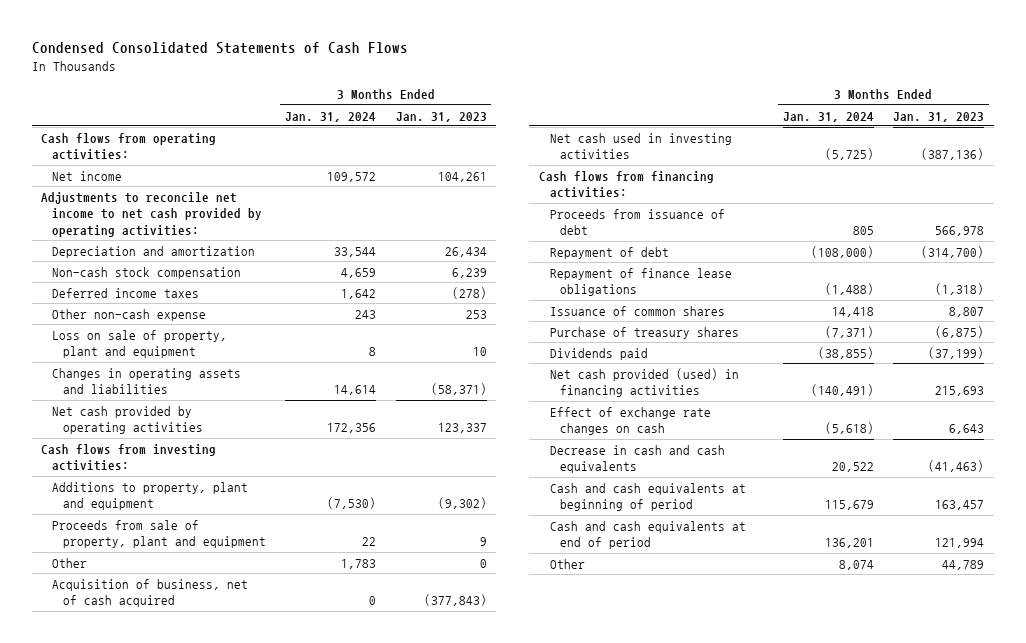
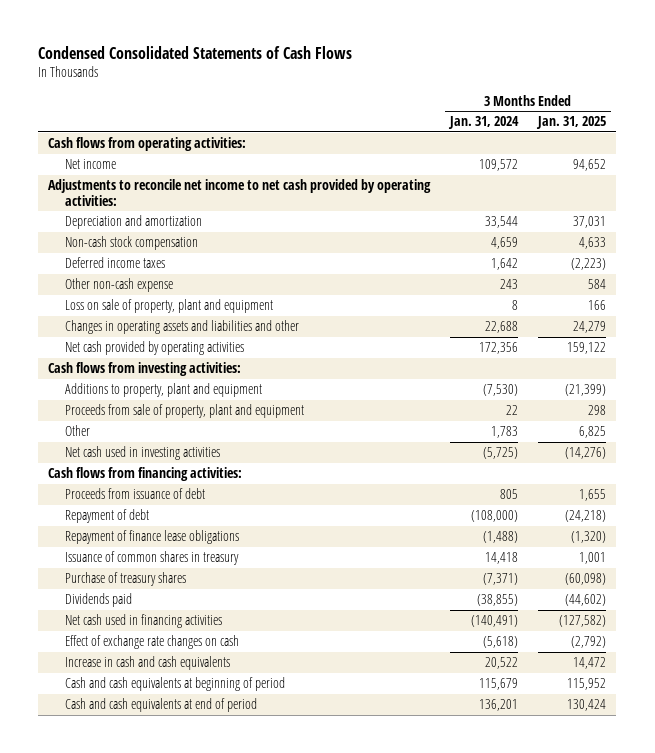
- | 3 Months Ended Jan. 31, 2024 | 3 Months Ended Jan. 31, 2023
+ | 3 Months Ended Jan. 31, 2024 | 3 Months Ended Jan. 31, 2025
- Changes in operating assets and liabilities | 14,614 | (58,371)
+ Changes in operating assets and liabilities and other | 22,688 | 24,279
- Acquisition of business, net of cash acquired | 0 | (377,843)
- Issuance of common shares | 14,418 | 8,807
+ Issuance of common shares in treasury | 14,418 | 1,001
- Net cash provided (used) in financing activities | (140,491) | 215,693
+ Net cash used in financing activities | (140,491) | (127,582)
- Decrease in cash and cash equivalents | 20,522 | (41,463)
+ Increase in cash and cash equivalents | 20,522 | 14,472
- Other | 8,074 | 44,789

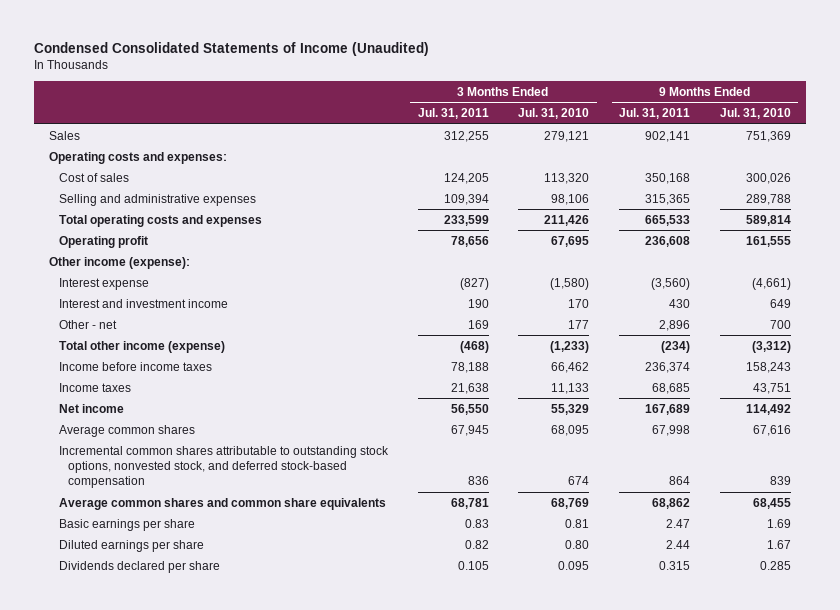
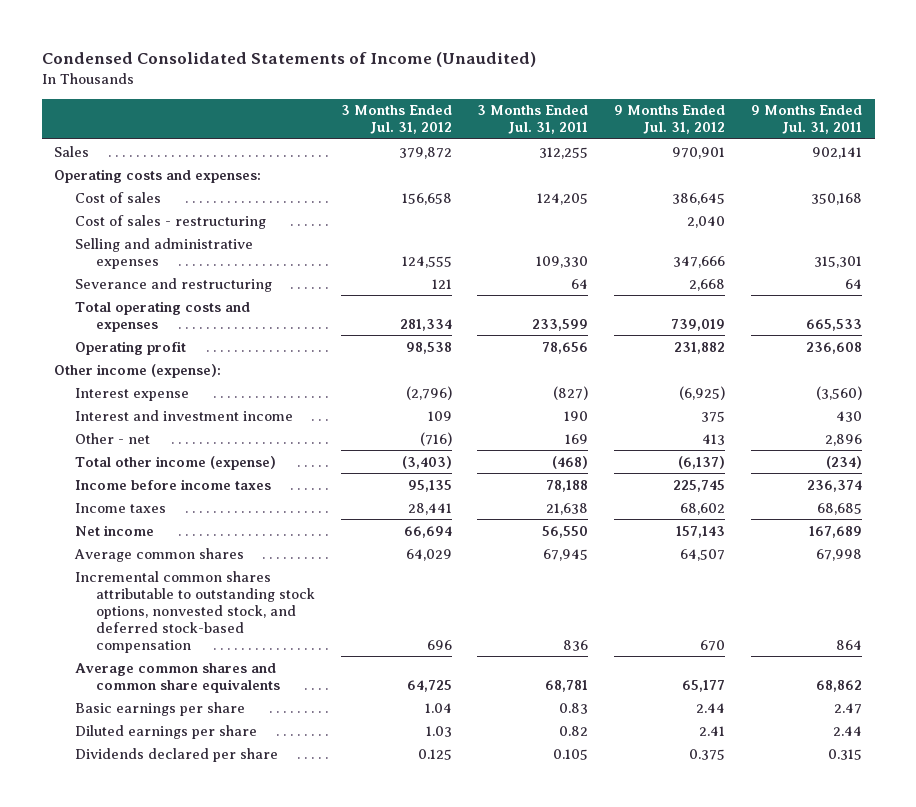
- | 3 Months Ended Jul. 31, 2011 | 3 Months Ended Jul. 31, 2010 | 9 Months Ended Jul. 31, 2011 | 9 Months Ended Jul. 31, 2010
+ | 3 Months Ended Jul. 31, 2012 | 3 Months Ended Jul. 31, 2011 | 9 Months Ended Jul. 31, 2012 | 9 Months Ended Jul. 31, 2011
- Selling and administrative expenses | 109,394 | 98,106 | 315,365 | 289,788
+ Cost of sales - restructuring | | | 2,040 |
+ Selling and administrative expenses | 124,555 | 109,330 | 347,666 | 315,301
+ Severance and restructuring | 121 | 64 | 2,668 | 64

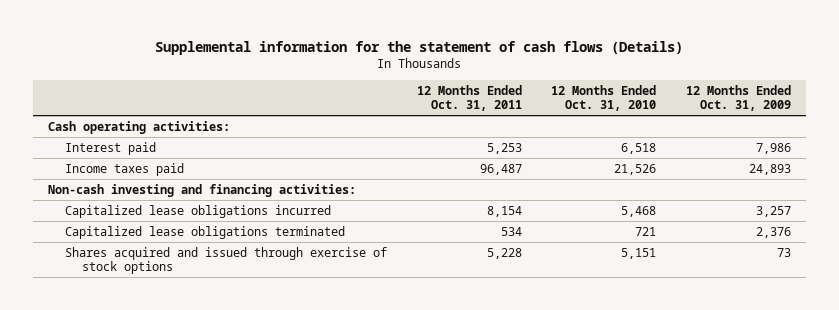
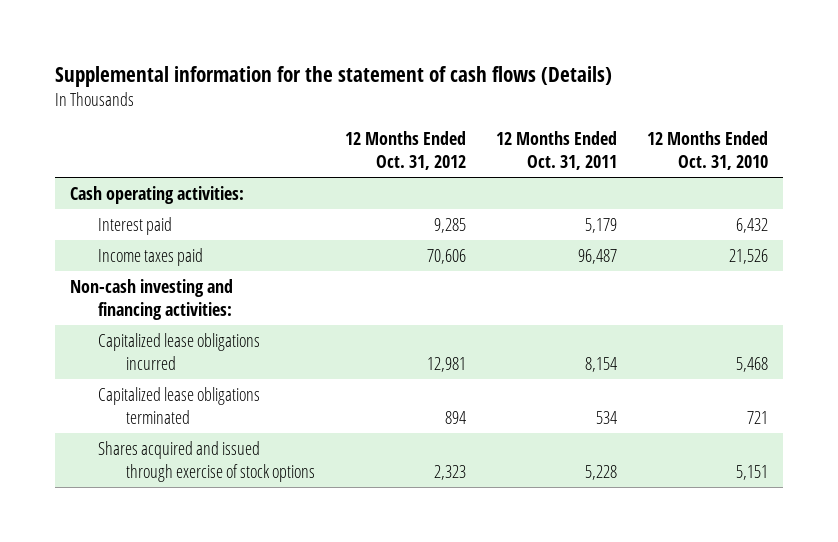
- | 12 Months Ended Oct. 31, 2011 | 12 Months Ended Oct. 31, 2010 | 12 Months Ended Oct. 31, 2009
+ | 12 Months Ended Oct. 31, 2012 | 12 Months Ended Oct. 31, 2011 | 12 Months Ended Oct. 31, 2010
- Interest paid | 5,253 | 6,518 | 7,986
+ Interest paid | 9,285 | 5,179 | 6,432

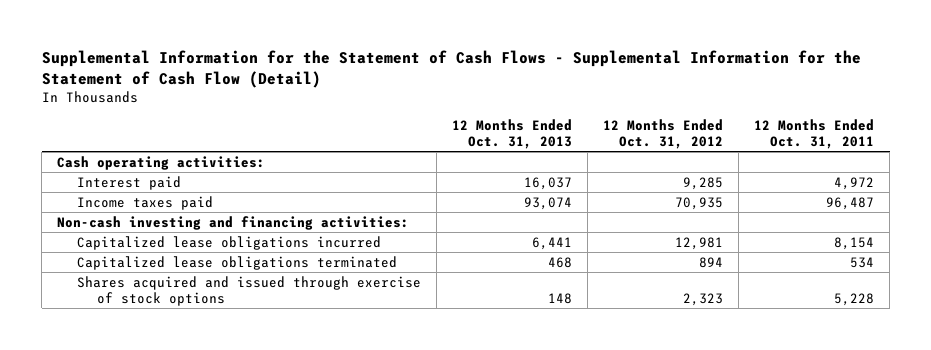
- Supplemental information for the statement of cash flows (Details)
+ Supplemental Information for the Statement of Cash Flows - Supplemental Information for the Statement of Cash Flow (Detail)
- | 12 Months Ended Oct. 31, 2012 | 12 Months Ended Oct. 31, 2011 | 12 Months Ended Oct. 31, 2010
+ | 12 Months Ended Oct. 31, 2013 | 12 Months Ended Oct. 31, 2012 | 12 Months Ended Oct. 31, 2011
- Interest paid | 9,285 | 5,179 | 6,432
- Income taxes paid | 70,606 | 96,487 | 21,526
+ Interest paid | 16,037 | 9,285 | 4,972
+ Income taxes paid | 93,074 | 70,935 | 96,487

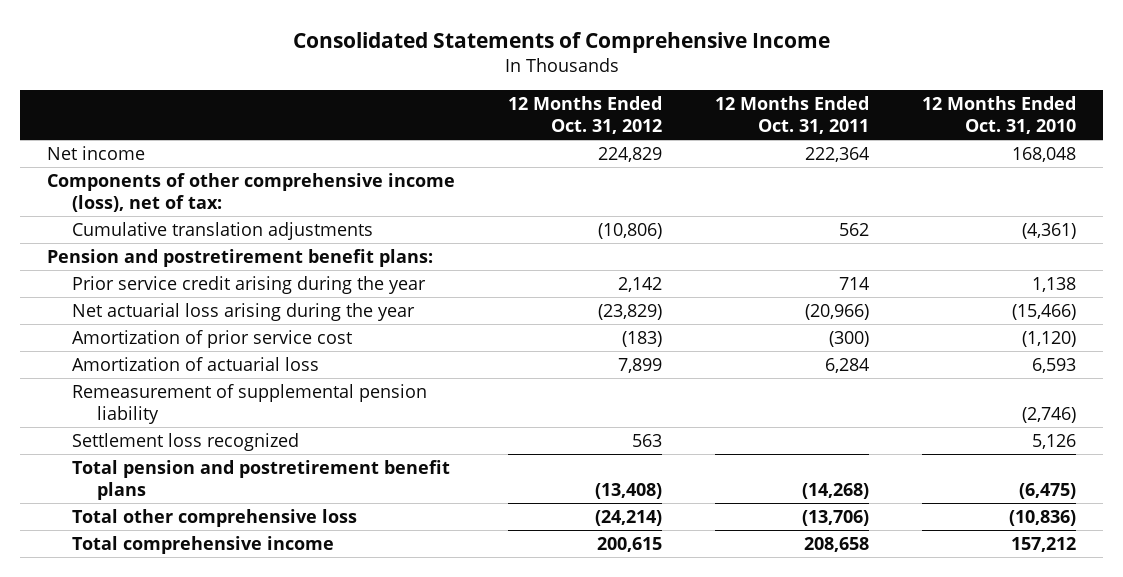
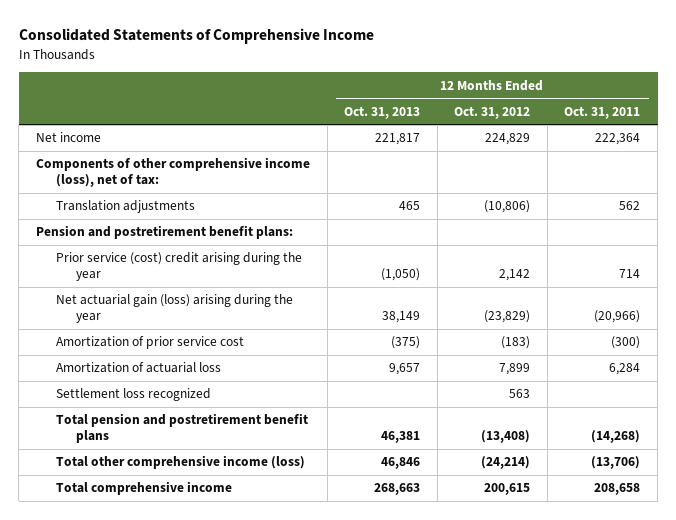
- | 12 Months Ended Oct. 31, 2012 | 12 Months Ended Oct. 31, 2011 | 12 Months Ended Oct. 31, 2010
+ | 12 Months Ended Oct. 31, 2013 | 12 Months Ended Oct. 31, 2012 | 12 Months Ended Oct. 31, 2011
- Cumulative translation adjustments | (10,806) | 562 | (4,361)
+ Translation adjustments | 465 | (10,806) | 562
- Prior service credit arising during the year | 2,142 | 714 | 1,138
- Net actuarial loss arising during the year | (23,829) | (20,966) | (15,466)
+ Prior service (cost) credit arising during the year | (1,050) | 2,142 | 714
+ Net actuarial gain (loss) arising during the year | 38,149 | (23,829) | (20,966)
- Remeasurement of supplemental pension liability | | | (2,746)
- Total other comprehensive loss | (24,214) | (13,706) | (10,836)
+ Total other comprehensive income (loss) | 46,846 | (24,214) | (13,706)

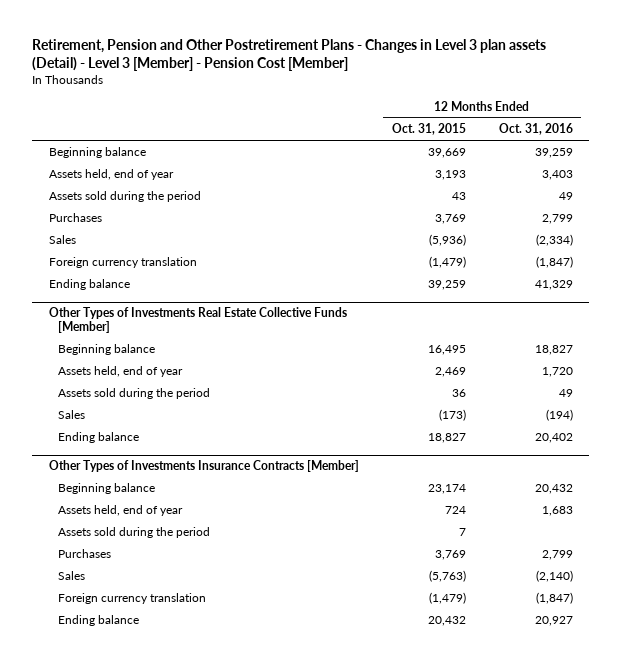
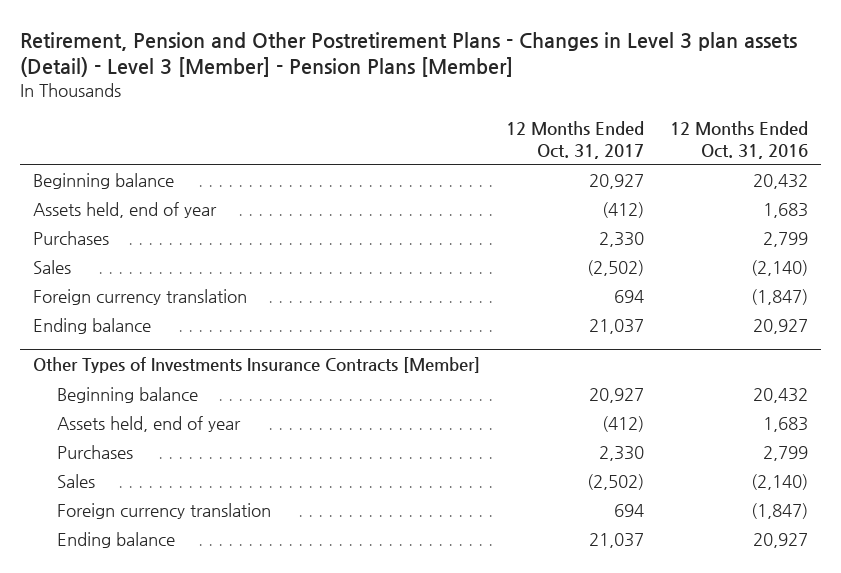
- Retirement, Pension and Other Postretirement Plans - Changes in Level 3 plan assets (Detail) - Level 3 [Member] - Pension Cost [Member]
+ Retirement, Pension and Other Postretirement Plans - Changes in Level 3 plan assets (Detail) - Level 3 [Member] - Pension Plans [Member]
- | 12 Months Ended Oct. 31, 2015 | 12 Months Ended Oct. 31, 2016
+ | 12 Months Ended Oct. 31, 2017 | 12 Months Ended Oct. 31, 2016
- Beginning balance | 39,669 | 39,259
- Assets held, end of year | 3,193 | 3,403
- Assets sold during the period | 43 | 49
+ Beginning balance | 20,927 | 20,432
+ Assets held, end of year | (412) | 1,683
- Sales | (5,936) | (2,334)
+ Sales | (2,502) | (2,140)
- Ending balance | 39,259 | 41,329
- Other Types of Investments Real Estate Collective Funds [Member]
- Beginning balance | 16,495 | 18,827
- Assets held, end of year | 2,469 | 1,720
- Assets sold during the period | 36 | 49
- Sales | (173) | (194)
- Ending balance | 18,827 | 20,402
+ Ending balance | 21,037 | 20,927
@ Other Types of Investments Insurance Contracts [Member]
- Assets sold during the period | 7 |

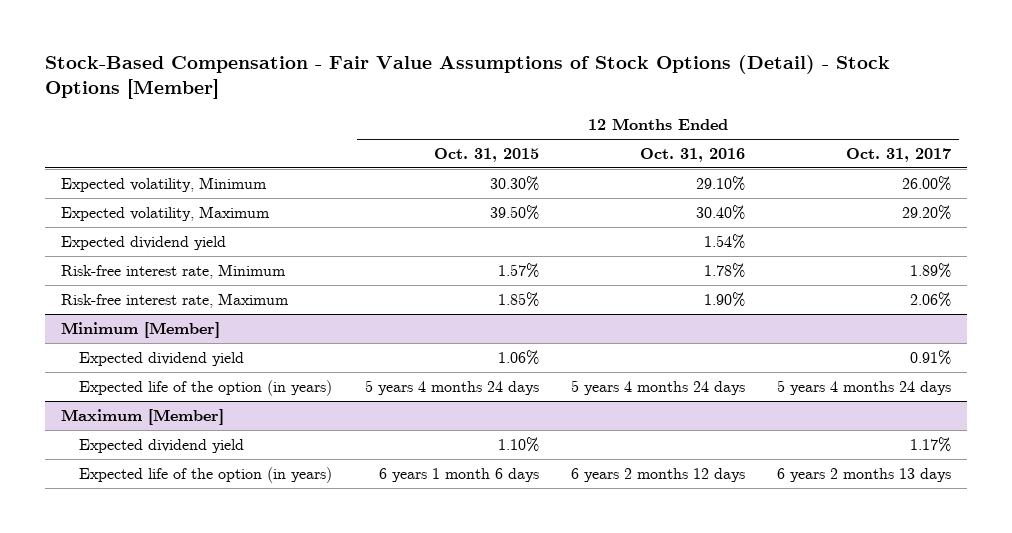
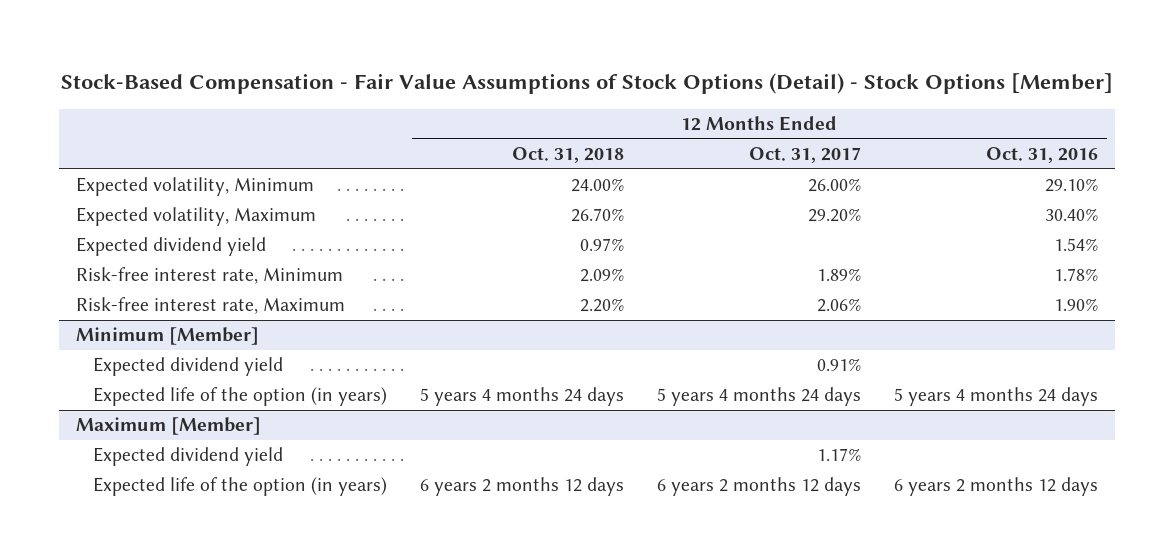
- | 12 Months Ended Oct. 31, 2015 | 12 Months Ended Oct. 31, 2016 | 12 Months Ended Oct. 31, 2017
+ | 12 Months Ended Oct. 31, 2018 | 12 Months Ended Oct. 31, 2017 | 12 Months Ended Oct. 31, 2016
@ Maximum [Member]
- Expected life of the option (in years) | 6 years 1 month 6 days | 6 years 2 months 12 days | 6 years 2 months 13 days
+ Expected life of the option (in years) | 6 years 2 months 12 days | 6 years 2 months 12 days | 6 years 2 months 12 days

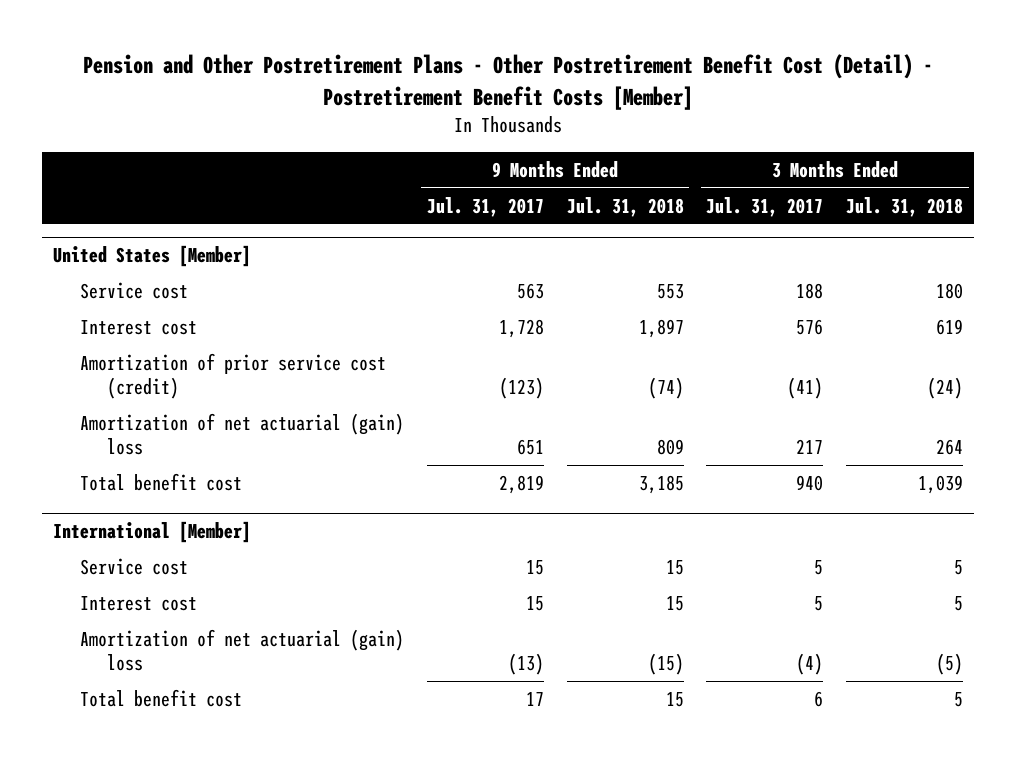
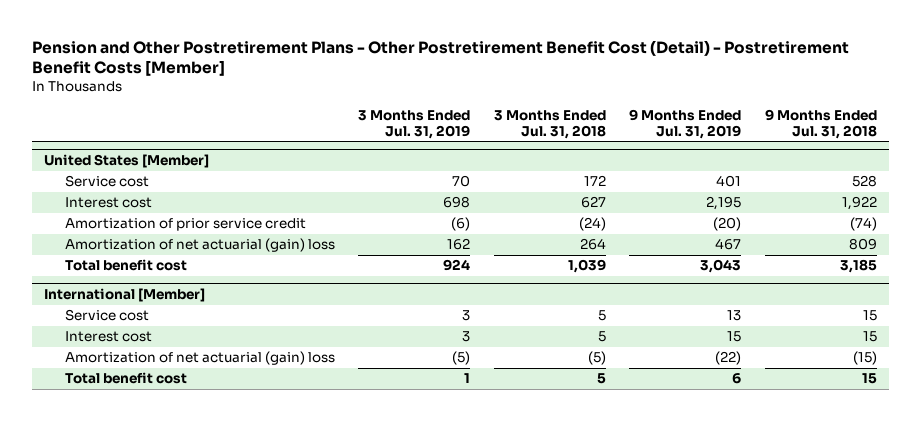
- | 9 Months Ended Jul. 31, 2017 | 9 Months Ended Jul. 31, 2018 | 3 Months Ended Jul. 31, 2017 | 3 Months Ended Jul. 31, 2018
+ | 3 Months Ended Jul. 31, 2019 | 3 Months Ended Jul. 31, 2018 | 9 Months Ended Jul. 31, 2019 | 9 Months Ended Jul. 31, 2018
@ United States [Member]
- Service cost | 563 | 553 | 188 | 180
- Interest cost | 1,728 | 1,897 | 576 | 619
- Amortization of prior service cost (credit) | (123) | (74) | (41) | (24)
+ Service cost | 70 | 172 | 401 | 528
+ Interest cost | 698 | 627 | 2,195 | 1,922
+ Amortization of prior service credit | (6) | (24) | (20) | (74)

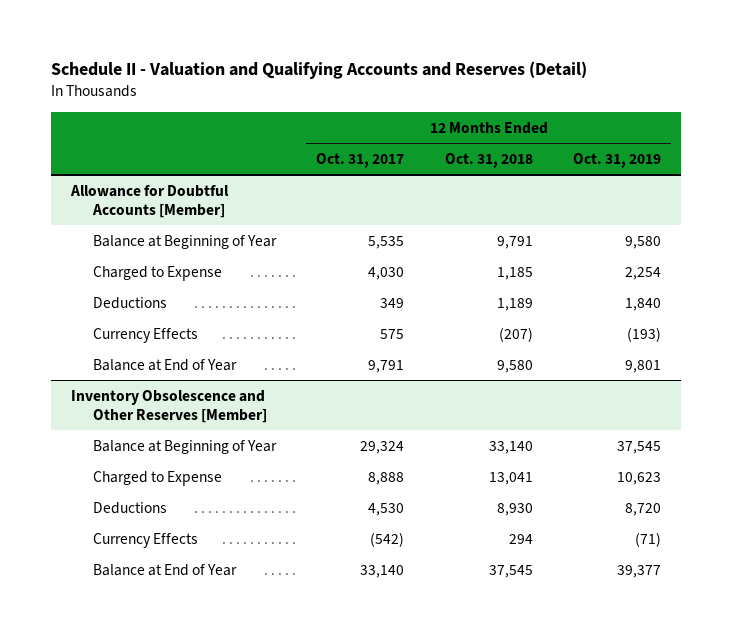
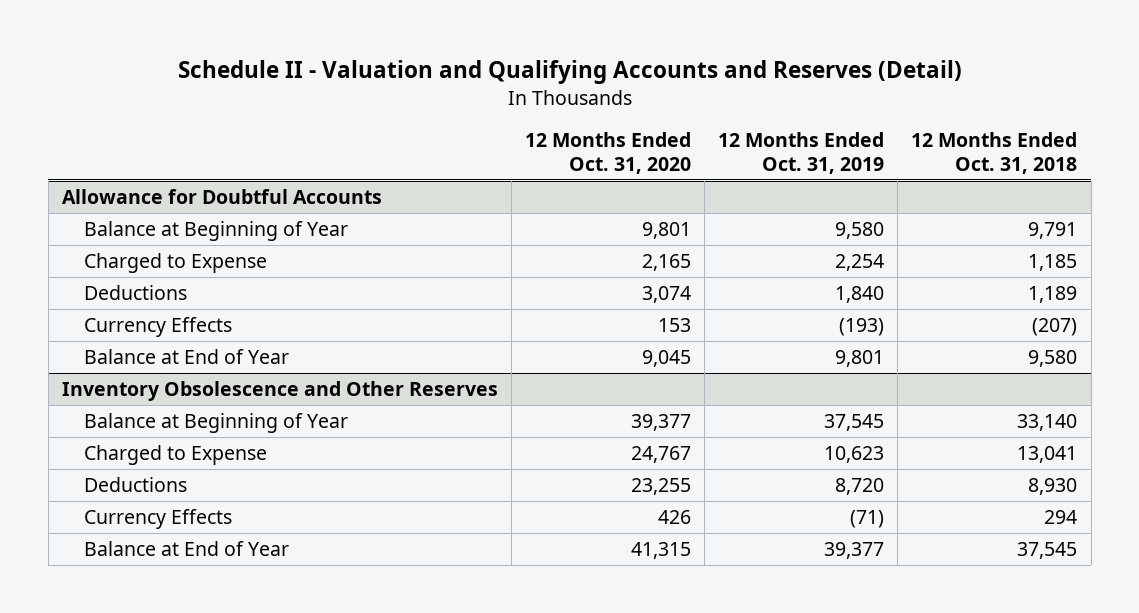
- | 12 Months Ended Oct. 31, 2017 | 12 Months Ended Oct. 31, 2018 | 12 Months Ended Oct. 31, 2019
+ | 12 Months Ended Oct. 31, 2020 | 12 Months Ended Oct. 31, 2019 | 12 Months Ended Oct. 31, 2018
- Allowance for Doubtful Accounts [Member]
+ Allowance for Doubtful Accounts
- Inventory Obsolescence and Other Reserves [Member]
+ Inventory Obsolescence and Other Reserves

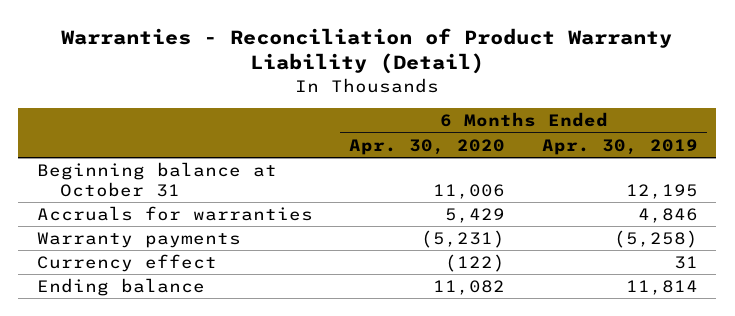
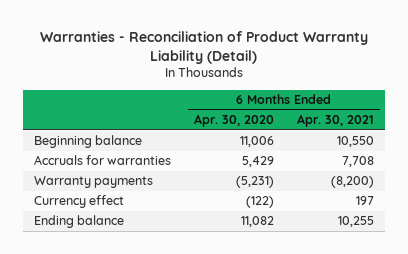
- | 6 Months Ended Apr. 30, 2020 | 6 Months Ended Apr. 30, 2019
+ | 6 Months Ended Apr. 30, 2020 | 6 Months Ended Apr. 30, 2021
- Beginning balance at October 31 | 11,006 | 12,195
+ Beginning balance | 11,006 | 10,550

